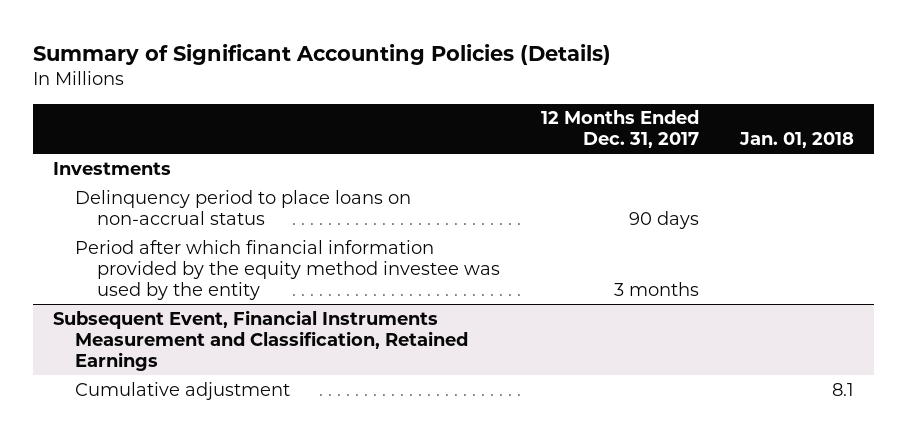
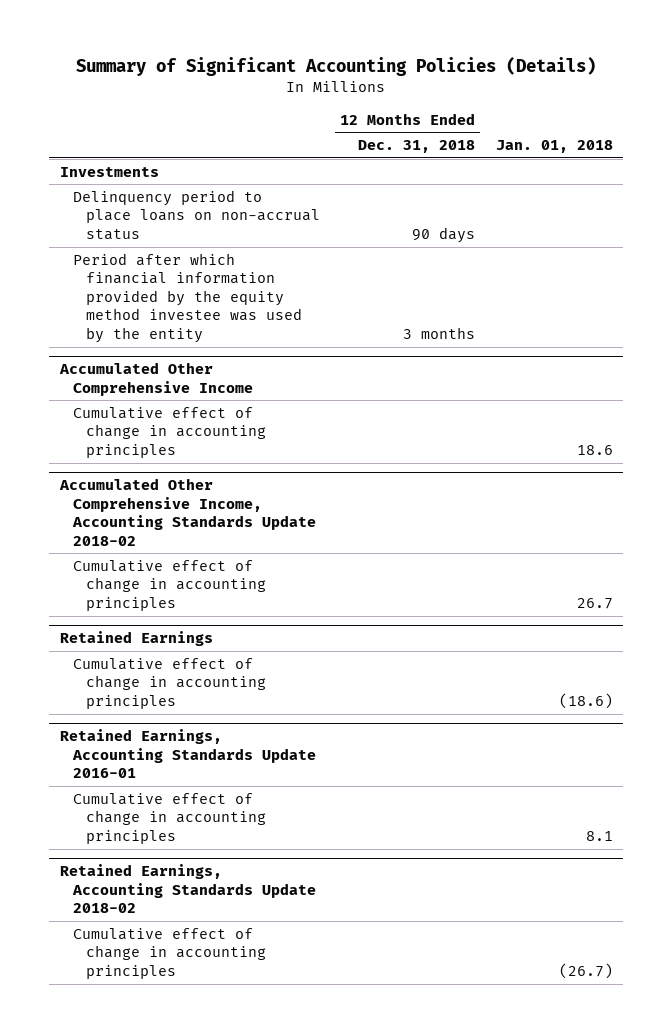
- | 12 Months Ended Dec. 31, 2017 | Jan. 01, 2018
+ | 12 Months Ended Dec. 31, 2018 | Jan. 01, 2018
- Subsequent Event, Financial Instruments Measurement and Classification, Retained Earnings
- Cumulative adjustment | | 8.1
+ Accumulated Other Comprehensive Income
+ Cumulative effect of change in accounting principles | | 18.6
+ Accumulated Other Comprehensive Income, Accounting Standards Update 2018-02
+ Cumulative effect of change in accounting principles | | 26.7
+ Retained Earnings
+ Cumulative effect of change in accounting principles | | (18.6)
+ Retained Earnings, Accounting Standards Update 2016-01
+ Cumulative effect of change in accounting principles | | 8.1
+ Retained Earnings, Accounting Standards Update 2018-02
+ Cumulative effect of change in accounting principles | | (26.7)

